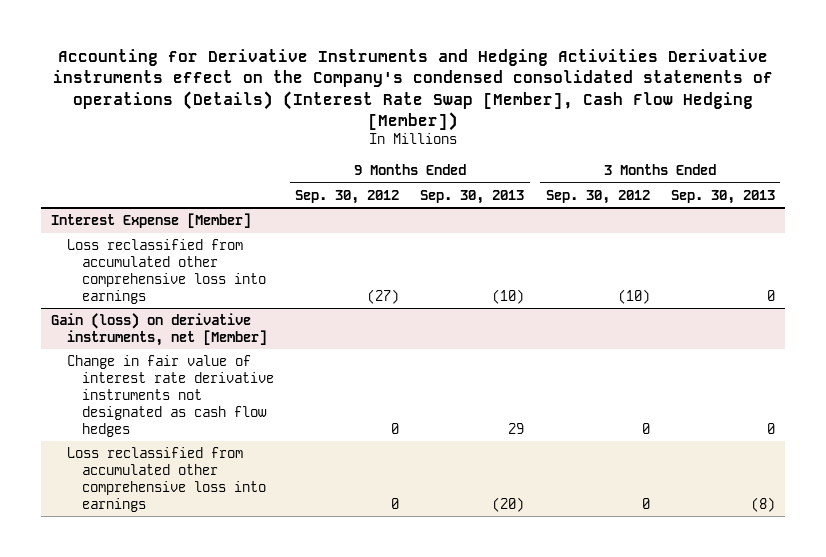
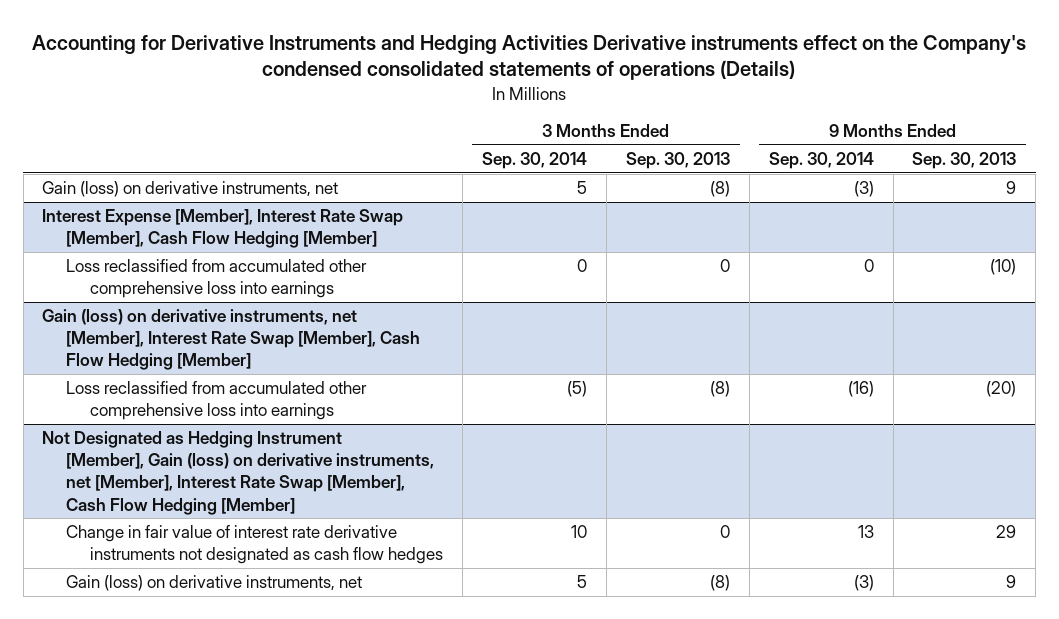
- Accounting for Derivative Instruments and Hedging Activities Derivative instruments effect on the Company's condensed consolidated statements of operations (Details) (Interest Rate Swap [Member], Cash Flow Hedging [Member])
+ Accounting for Derivative Instruments and Hedging Activities Derivative instruments effect on the Company's condensed consolidated statements of operations (Details)
- | 9 Months Ended Sep. 30, 2012 | 9 Months Ended Sep. 30, 2013 | 3 Months Ended Sep. 30, 2012 | 3 Months Ended Sep. 30, 2013
+ | 3 Months Ended Sep. 30, 2014 | 3 Months Ended Sep. 30, 2013 | 9 Months Ended Sep. 30, 2014 | 9 Months Ended Sep. 30, 2013
- Interest Expense [Member]
+ Gain (loss) on derivative instruments, net | 5 | (8) | (3) | 9
+ Interest Expense [Member], Interest Rate Swap [Member], Cash Flow Hedging [Member]
- Gain (loss) on derivative instruments, net [Member]
- Change in fair value of interest rate derivative instruments not designated as cash flow hedges | 0 | 29 | 0 | 0
+ Gain (loss) on derivative instruments, net [Member], Interest Rate Swap [Member], Cash Flow Hedging [Member]
+ Not Designated as Hedging Instrument [Member], Gain (loss) on derivative instruments, net [Member], Interest Rate Swap [Member], Cash Flow Hedging [Member]
+ Change in fair value of interest rate derivative instruments not designated as cash flow hedges | 10 | 0 | 13 | 29
+ Gain (loss) on derivative instruments, net | 5 | (8) | (3) | 9

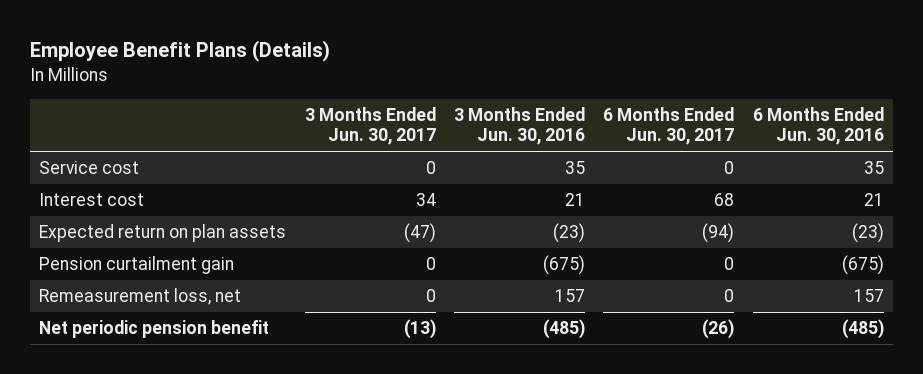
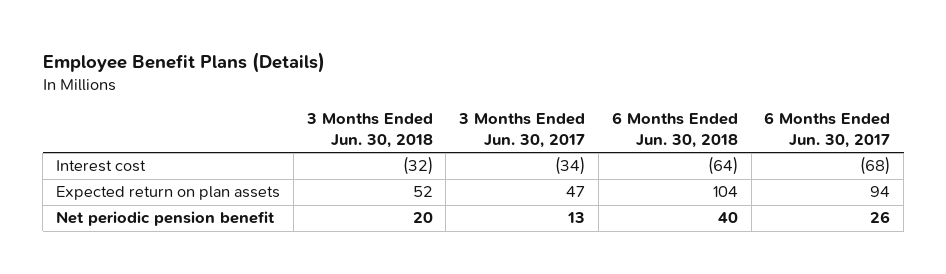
- | 3 Months Ended Jun. 30, 2017 | 3 Months Ended Jun. 30, 2016 | 6 Months Ended Jun. 30, 2017 | 6 Months Ended Jun. 30, 2016
+ | 3 Months Ended Jun. 30, 2018 | 3 Months Ended Jun. 30, 2017 | 6 Months Ended Jun. 30, 2018 | 6 Months Ended Jun. 30, 2017
- Service cost | 0 | 35 | 0 | 35
- Interest cost | 34 | 21 | 68 | 21
- Expected return on plan assets | (47) | (23) | (94) | (23)
- Pension curtailment gain | 0 | (675) | 0 | (675)
- Remeasurement loss, net | 0 | 157 | 0 | 157
- Net periodic pension benefit | (13) | (485) | (26) | (485)
+ Interest cost | (32) | (34) | (64) | (68)
+ Expected return on plan assets | 52 | 47 | 104 | 94
+ Net periodic pension benefit | 20 | 13 | 40 | 26

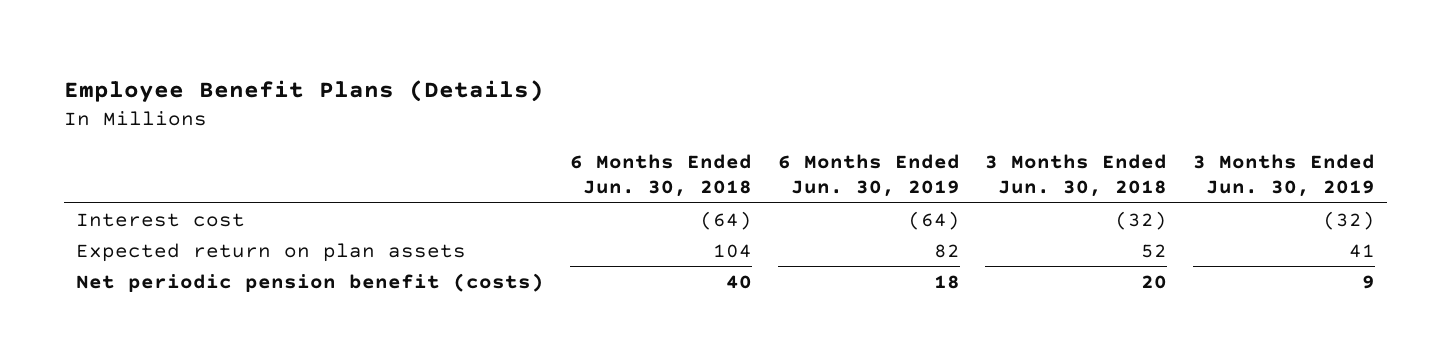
- | 3 Months Ended Jun. 30, 2018 | 3 Months Ended Jun. 30, 2017 | 6 Months Ended Jun. 30, 2018 | 6 Months Ended Jun. 30, 2017
+ | 6 Months Ended Jun. 30, 2018 | 6 Months Ended Jun. 30, 2019 | 3 Months Ended Jun. 30, 2018 | 3 Months Ended Jun. 30, 2019
- Net periodic pension benefit | 20 | 13 | 40 | 26
+ Net periodic pension benefit (costs) | 40 | 18 | 20 | 9

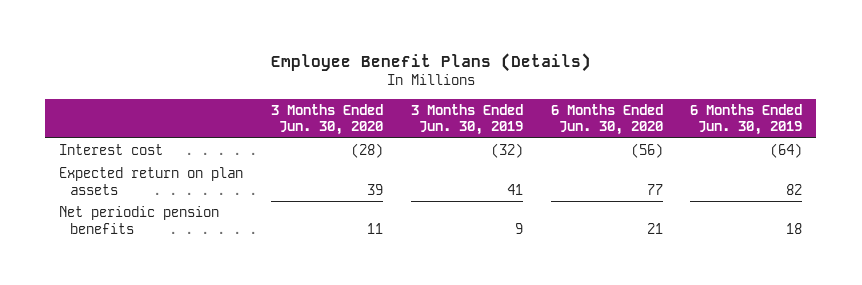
- | 6 Months Ended Jun. 30, 2018 | 6 Months Ended Jun. 30, 2019 | 3 Months Ended Jun. 30, 2018 | 3 Months Ended Jun. 30, 2019
+ | 3 Months Ended Jun. 30, 2020 | 3 Months Ended Jun. 30, 2019 | 6 Months Ended Jun. 30, 2020 | 6 Months Ended Jun. 30, 2019
- Net periodic pension benefit (costs) | 40 | 18 | 20 | 9
+ Net periodic pension benefits | 11 | 9 | 21 | 18

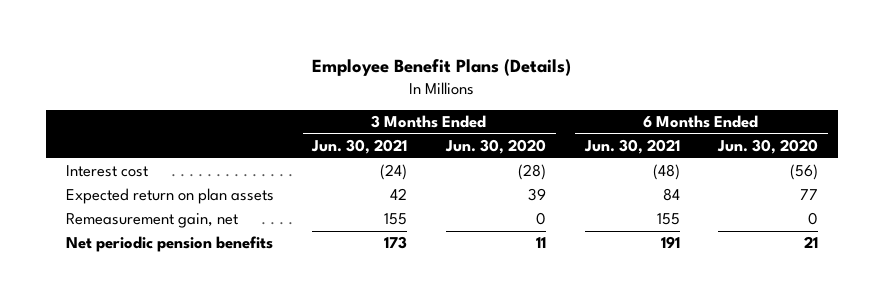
- | 3 Months Ended Jun. 30, 2020 | 3 Months Ended Jun. 30, 2019 | 6 Months Ended Jun. 30, 2020 | 6 Months Ended Jun. 30, 2019
+ | 3 Months Ended Jun. 30, 2021 | 3 Months Ended Jun. 30, 2020 | 6 Months Ended Jun. 30, 2021 | 6 Months Ended Jun. 30, 2020
+ Remeasurement gain, net | 155 | 0 | 155 | 0

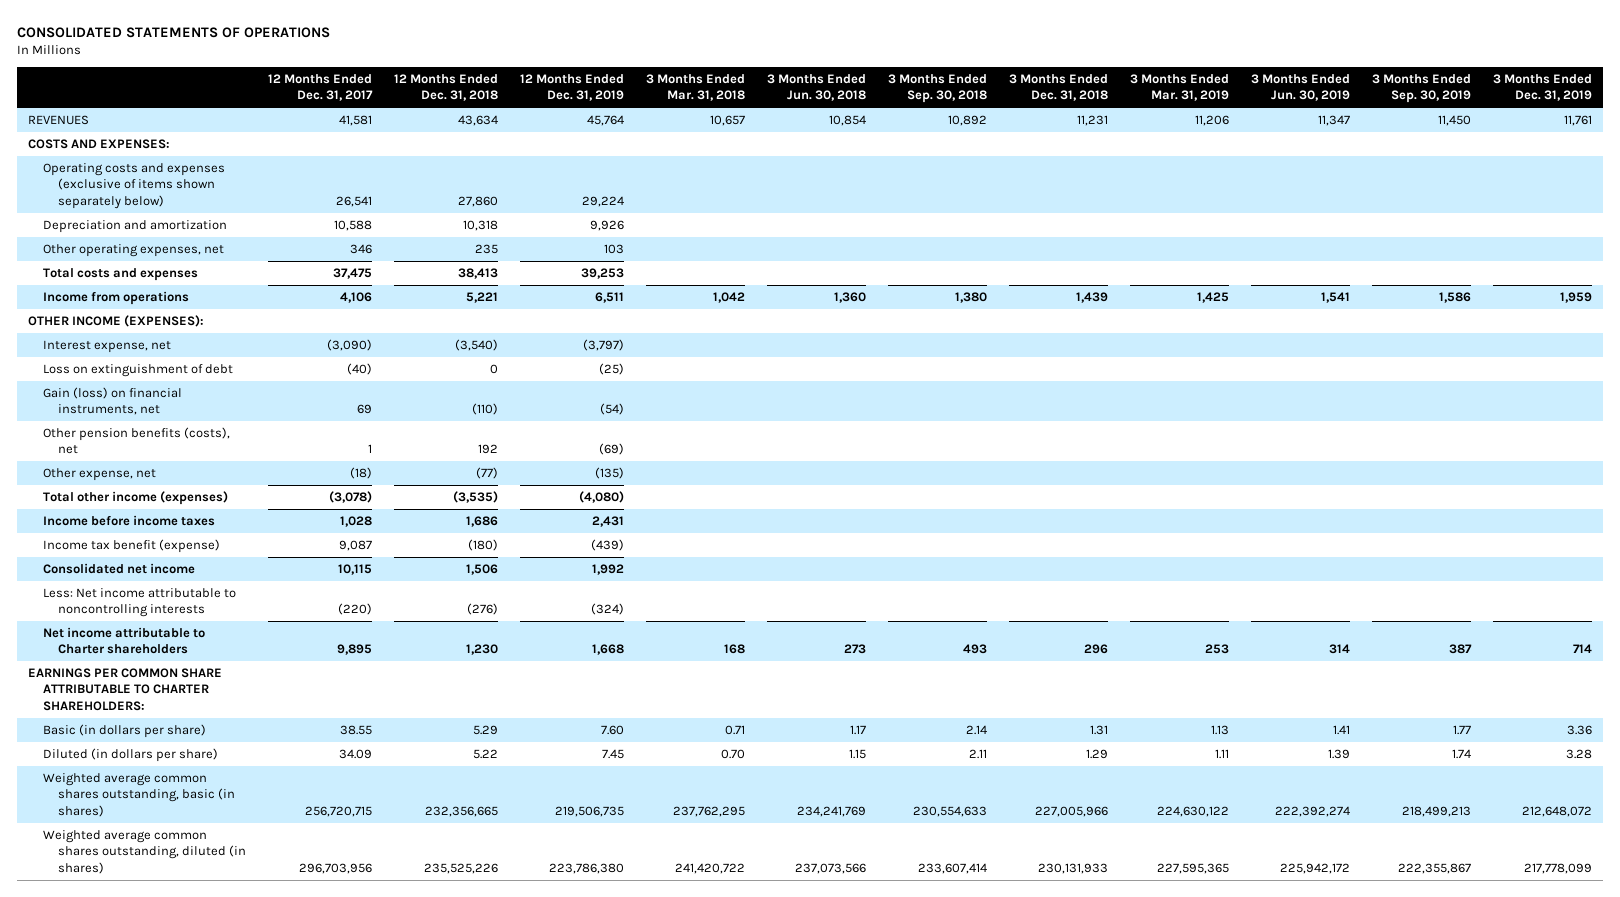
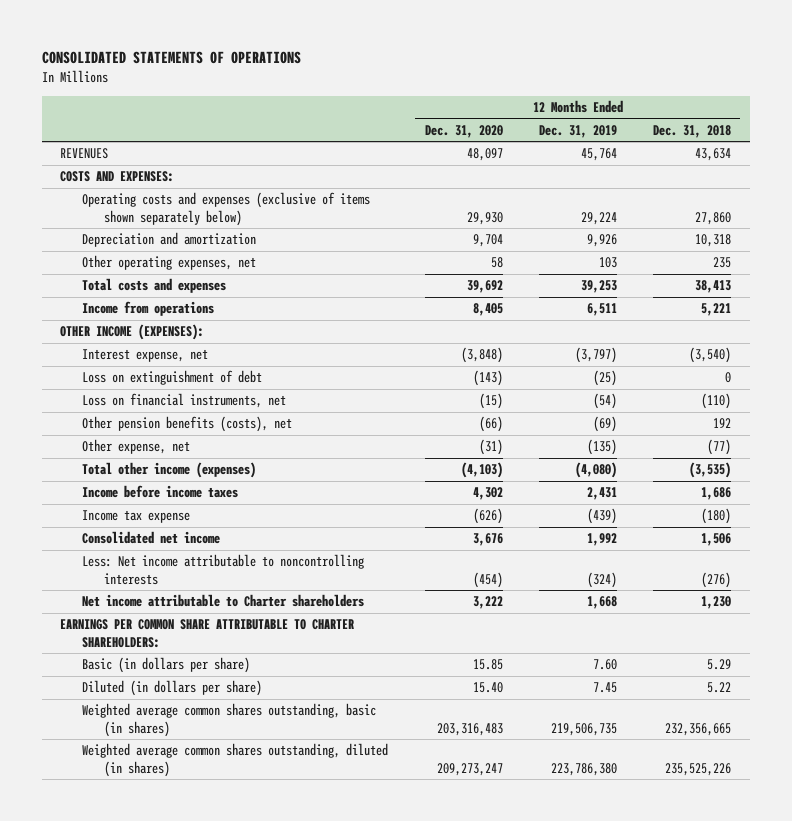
- | 12 Months Ended Dec. 31, 2017 | 12 Months Ended Dec. 31, 2018 | 12 Months Ended Dec. 31, 2019 | 3 Months Ended Mar. 31, 2018 | 3 Months Ended Jun. 30, 2018 | 3 Months Ended Sep. 30, 2018 | 3 Months Ended Dec. 31, 2018 | 3 Months Ended Mar. 31, 2019 | 3 Months Ended Jun. 30, 2019 | 3 Months Ended Sep. 30, 2019 | 3 Months Ended Dec. 31, 2019
+ | 12 Months Ended Dec. 31, 2020 | 12 Months Ended Dec. 31, 2019 | 12 Months Ended Dec. 31, 2018
- Gain (loss) on financial instruments, net | 69 | (110) | (54) | | | | | | | |
+ Loss on financial instruments, net | (15) | (54) | (110)
- Income tax benefit (expense) | 9,087 | (180) | (439) | | | | | | | |
+ Income tax expense | (626) | (439) | (180)

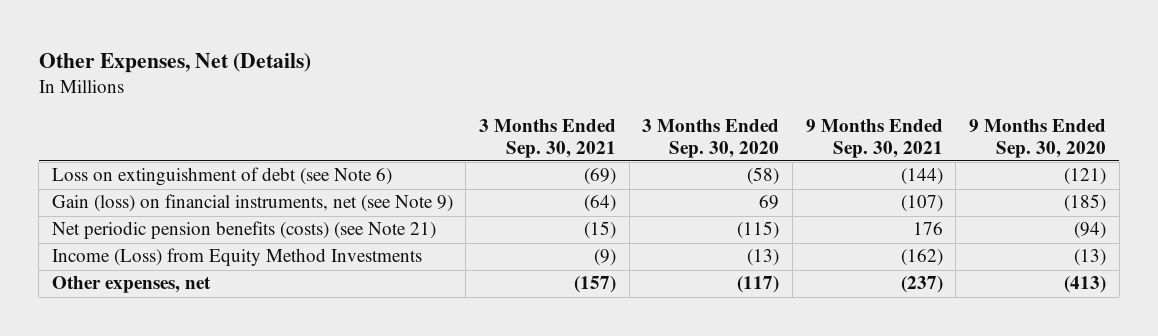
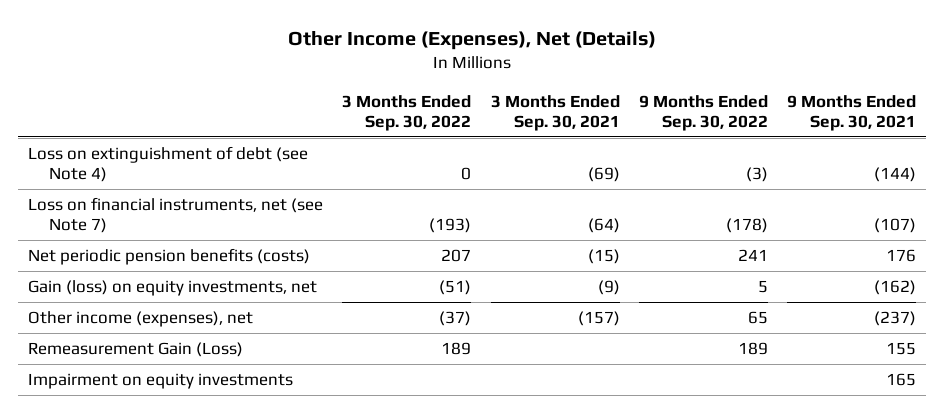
- Other Expenses, Net (Details)
+ Other Income (Expenses), Net (Details)
- | 3 Months Ended Sep. 30, 2021 | 3 Months Ended Sep. 30, 2020 | 9 Months Ended Sep. 30, 2021 | 9 Months Ended Sep. 30, 2020
+ | 3 Months Ended Sep. 30, 2022 | 3 Months Ended Sep. 30, 2021 | 9 Months Ended Sep. 30, 2022 | 9 Months Ended Sep. 30, 2021
- Loss on extinguishment of debt (see Note 6) | (69) | (58) | (144) | (121)
- Gain (loss) on financial instruments, net (see Note 9) | (64) | 69 | (107) | (185)
- Net periodic pension benefits (costs) (see Note 21) | (15) | (115) | 176 | (94)
- Income (Loss) from Equity Method Investments | (9) | (13) | (162) | (13)
- Other expenses, net | (157) | (117) | (237) | (413)
+ Loss on extinguishment of debt (see Note 4) | 0 | (69) | (3) | (144)
+ Loss on financial instruments, net (see Note 7) | (193) | (64) | (178) | (107)
+ Net periodic pension benefits (costs) | 207 | (15) | 241 | 176
+ Gain (loss) on equity investments, net | (51) | (9) | 5 | (162)
+ Other income (expenses), net | (37) | (157) | 65 | (237)
+ Remeasurement Gain (Loss) | 189 | | 189 | 155
+ Impairment on equity investments | | | | 165

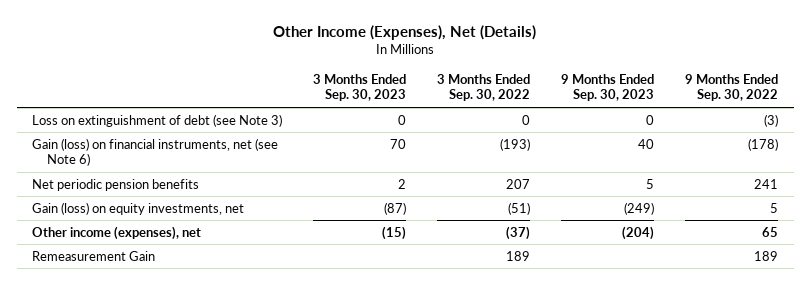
- | 3 Months Ended Sep. 30, 2022 | 3 Months Ended Sep. 30, 2021 | 9 Months Ended Sep. 30, 2022 | 9 Months Ended Sep. 30, 2021
+ | 3 Months Ended Sep. 30, 2023 | 3 Months Ended Sep. 30, 2022 | 9 Months Ended Sep. 30, 2023 | 9 Months Ended Sep. 30, 2022
- Loss on extinguishment of debt (see Note 4) | 0 | (69) | (3) | (144)
- Loss on financial instruments, net (see Note 7) | (193) | (64) | (178) | (107)
- Net periodic pension benefits (costs) | 207 | (15) | 241 | 176
+ Loss on extinguishment of debt (see Note 3) | 0 | 0 | 0 | (3)
+ Gain (loss) on financial instruments, net (see Note 6) | 70 | (193) | 40 | (178)
+ Net periodic pension benefits | 2 | 207 | 5 | 241
- Remeasurement Gain (Loss) | 189 | | 189 | 155
- Impairment on equity investments | | | | 165
+ Remeasurement Gain | | 189 | | 189

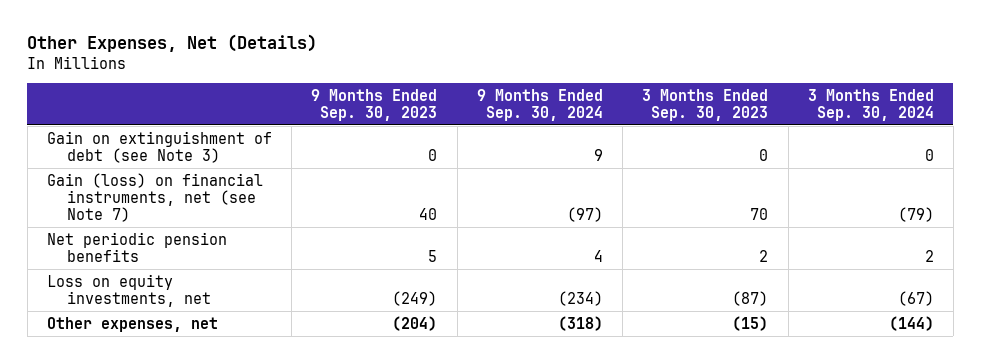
- Other Income (Expenses), Net (Details)
+ Other Expenses, Net (Details)
- | 3 Months Ended Sep. 30, 2023 | 3 Months Ended Sep. 30, 2022 | 9 Months Ended Sep. 30, 2023 | 9 Months Ended Sep. 30, 2022
+ | 9 Months Ended Sep. 30, 2023 | 9 Months Ended Sep. 30, 2024 | 3 Months Ended Sep. 30, 2023 | 3 Months Ended Sep. 30, 2024
- Loss on extinguishment of debt (see Note 3) | 0 | 0 | 0 | (3)
- Gain (loss) on financial instruments, net (see Note 6) | 70 | (193) | 40 | (178)
+ Gain on extinguishment of debt (see Note 3) | 0 | 9 | 0 | 0
+ Gain (loss) on financial instruments, net (see Note 7) | 40 | (97) | 70 | (79)
- Gain (loss) on equity investments, net | (87) | (51) | (249) | 5
- Other income (expenses), net | (15) | (37) | (204) | 65
- Remeasurement Gain | | 189 | | 189
+ Loss on equity investments, net | (249) | (234) | (87) | (67)
+ Other expenses, net | (204) | (318) | (15) | (144)

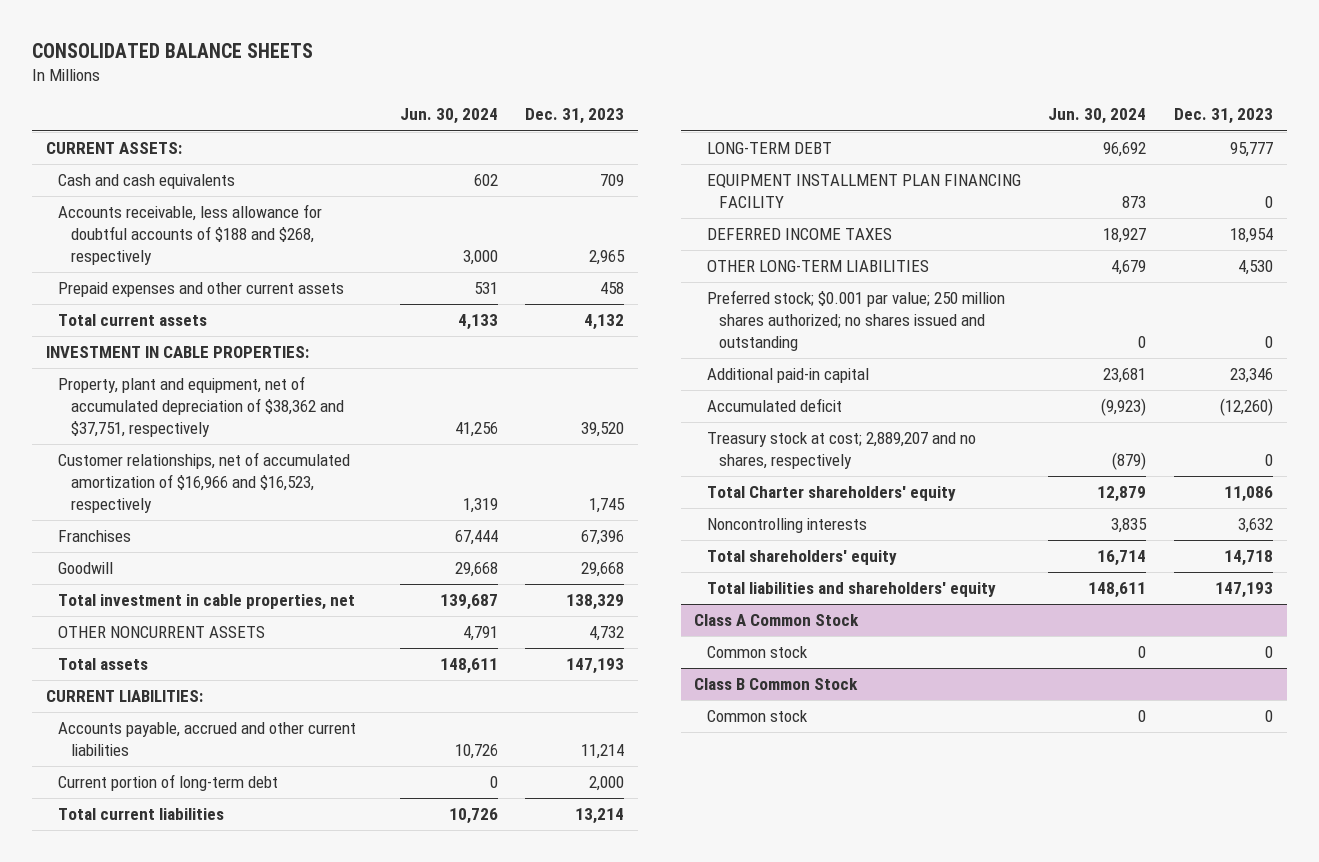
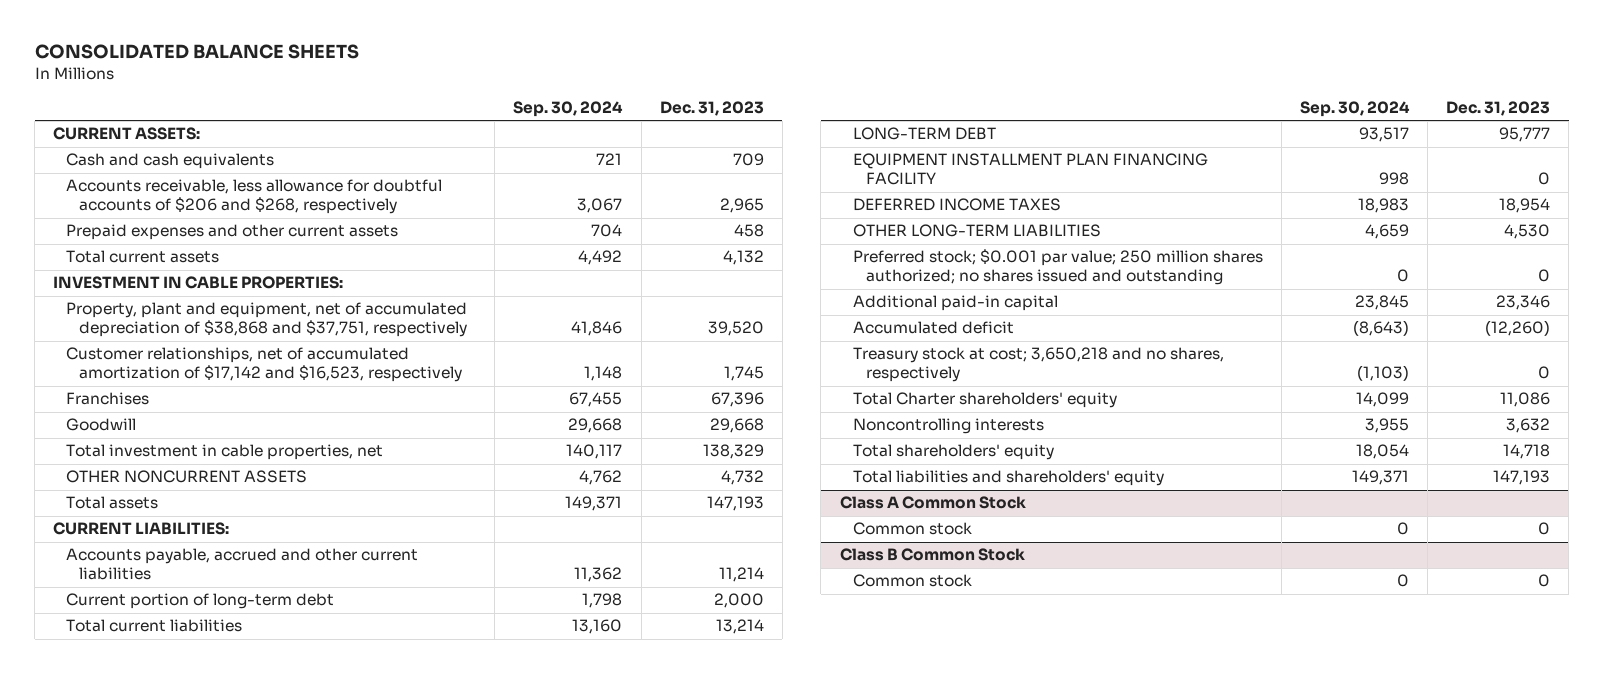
- | Jun. 30, 2024 | Dec. 31, 2023
+ | Sep. 30, 2024 | Dec. 31, 2023
- Accounts receivable, less allowance for doubtful accounts of $188 and $268, respectively | 3,000 | 2,965
+ Accounts receivable, less allowance for doubtful accounts of $206 and $268, respectively | 3,067 | 2,965
- Property, plant and equipment, net of accumulated depreciation of $38,362 and $37,751, respectively | 41,256 | 39,520
- Customer relationships, net of accumulated amortization of $16,966 and $16,523, respectively | 1,319 | 1,745
+ Property, plant and equipment, net of accumulated depreciation of $38,868 and $37,751, respectively | 41,846 | 39,520
+ Customer relationships, net of accumulated amortization of $17,142 and $16,523, respectively | 1,148 | 1,745
- Treasury stock at cost; 2,889,207 and no shares, respectively | (879) | 0
+ Treasury stock at cost; 3,650,218 and no shares, respectively | (1,103) | 0

